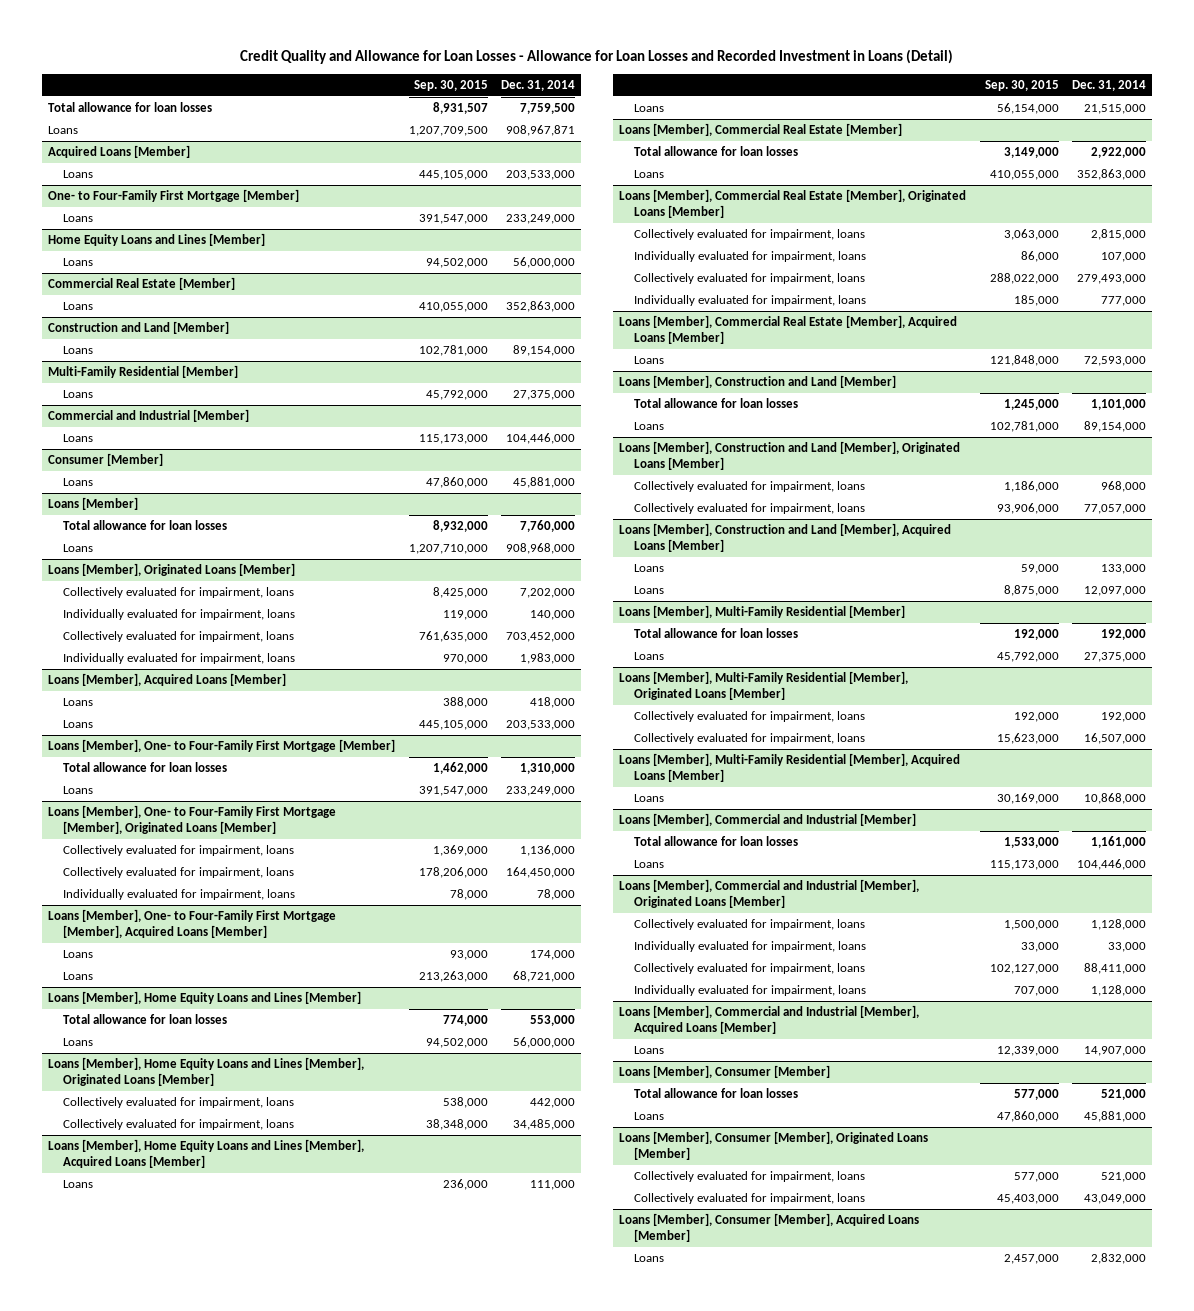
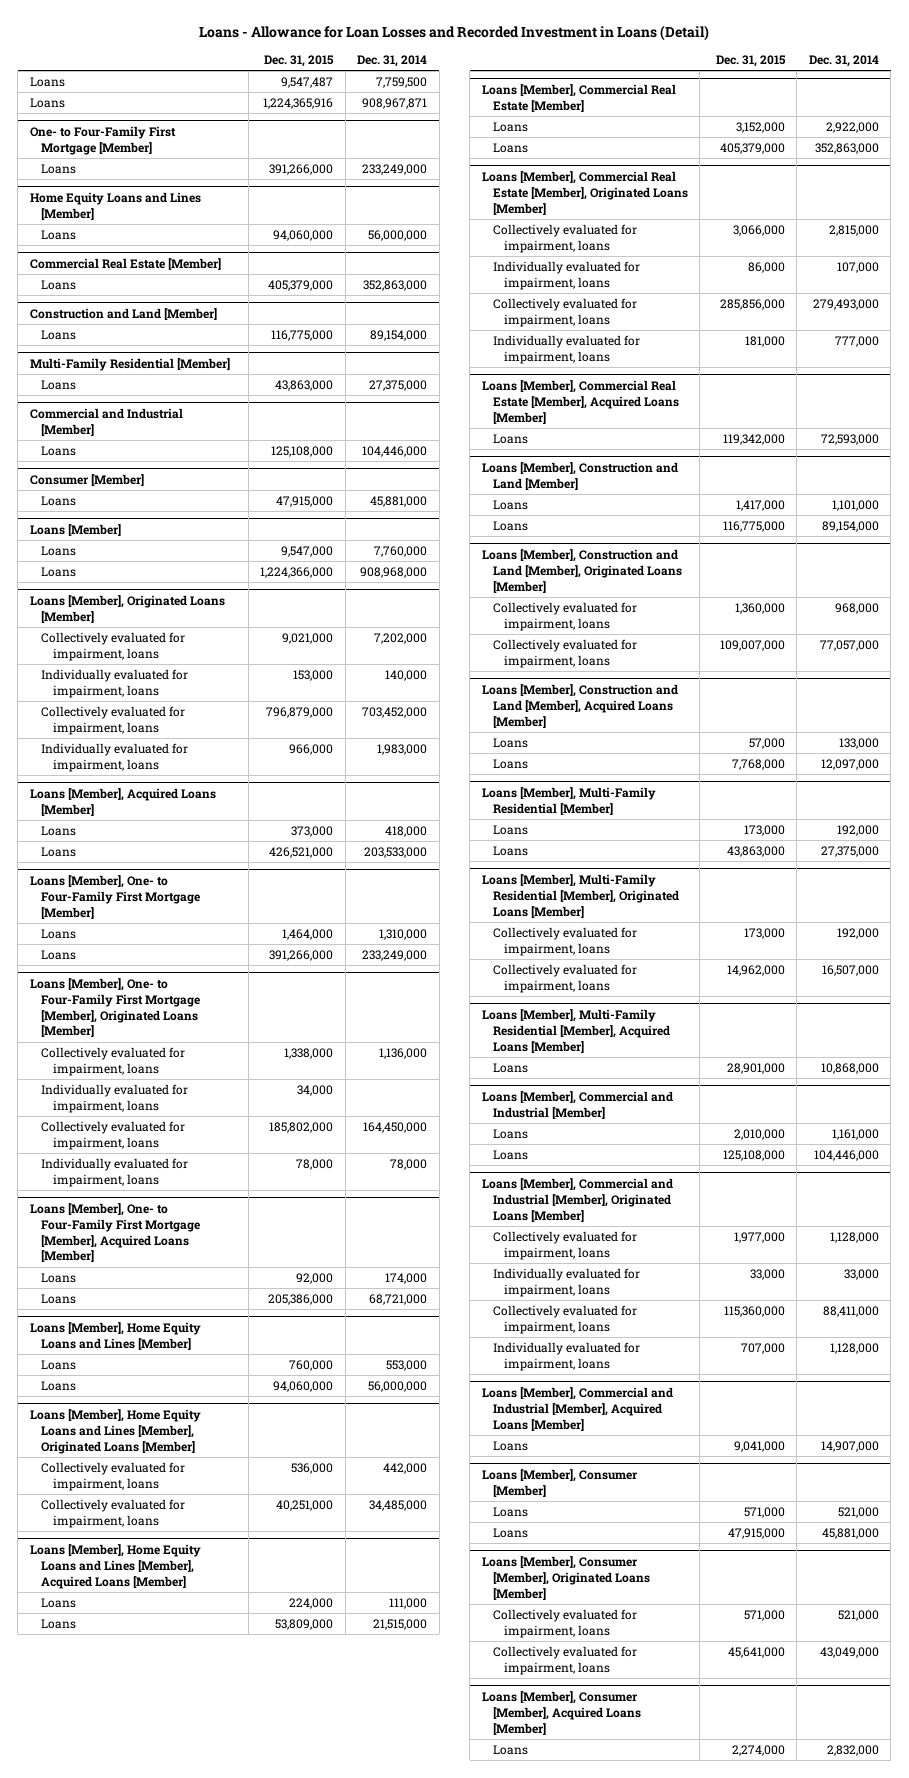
- Credit Quality and Allowance for Loan Losses - Allowance for Loan Losses and Recorded Investment in Loans (Detail)
+ Loans - Allowance for Loan Losses and Recorded Investment in Loans (Detail)
- | Sep. 30, 2015 | Dec. 31, 2014
+ | Dec. 31, 2015 | Dec. 31, 2014
- Total allowance for loan losses | 8,931,507 | 7,759,500
+ Loans | 9,547,487 | 7,759,500
- Acquired Loans [Member]
- Loans | 445,105,000 | 203,533,000
@ Loans [Member]
- Total allowance for loan losses | 8,932,000 | 7,760,000
+ Loans | 9,547,000 | 7,760,000
@ Loans [Member], One- to Four-Family First Mortgage [Member]
- Total allowance for loan losses | 1,462,000 | 1,310,000
+ Loans | 1,464,000 | 1,310,000
@ Loans [Member], One- to Four-Family First Mortgage [Member], Originated Loans [Member]
+ Individually evaluated for impairment, loans | 34,000 |
@ Loans [Member], Home Equity Loans and Lines [Member]
- Total allowance for loan losses | 774,000 | 553,000
+ Loans | 760,000 | 553,000
@ Loans [Member], Commercial Real Estate [Member]
- Total allowance for loan losses | 3,149,000 | 2,922,000
+ Loans | 3,152,000 | 2,922,000
@ Loans [Member], Construction and Land [Member]
- Total allowance for loan losses | 1,245,000 | 1,101,000
+ Loans | 1,417,000 | 1,101,000
@ Loans [Member], Multi-Family Residential [Member]
- Total allowance for loan losses | 192,000 | 192,000
+ Loans | 173,000 | 192,000
@ Loans [Member], Commercial and Industrial [Member]
- Total allowance for loan losses | 1,533,000 | 1,161,000
+ Loans | 2,010,000 | 1,161,000
@ Loans [Member], Consumer [Member]
- Total allowance for loan losses | 577,000 | 521,000
+ Loans | 571,000 | 521,000

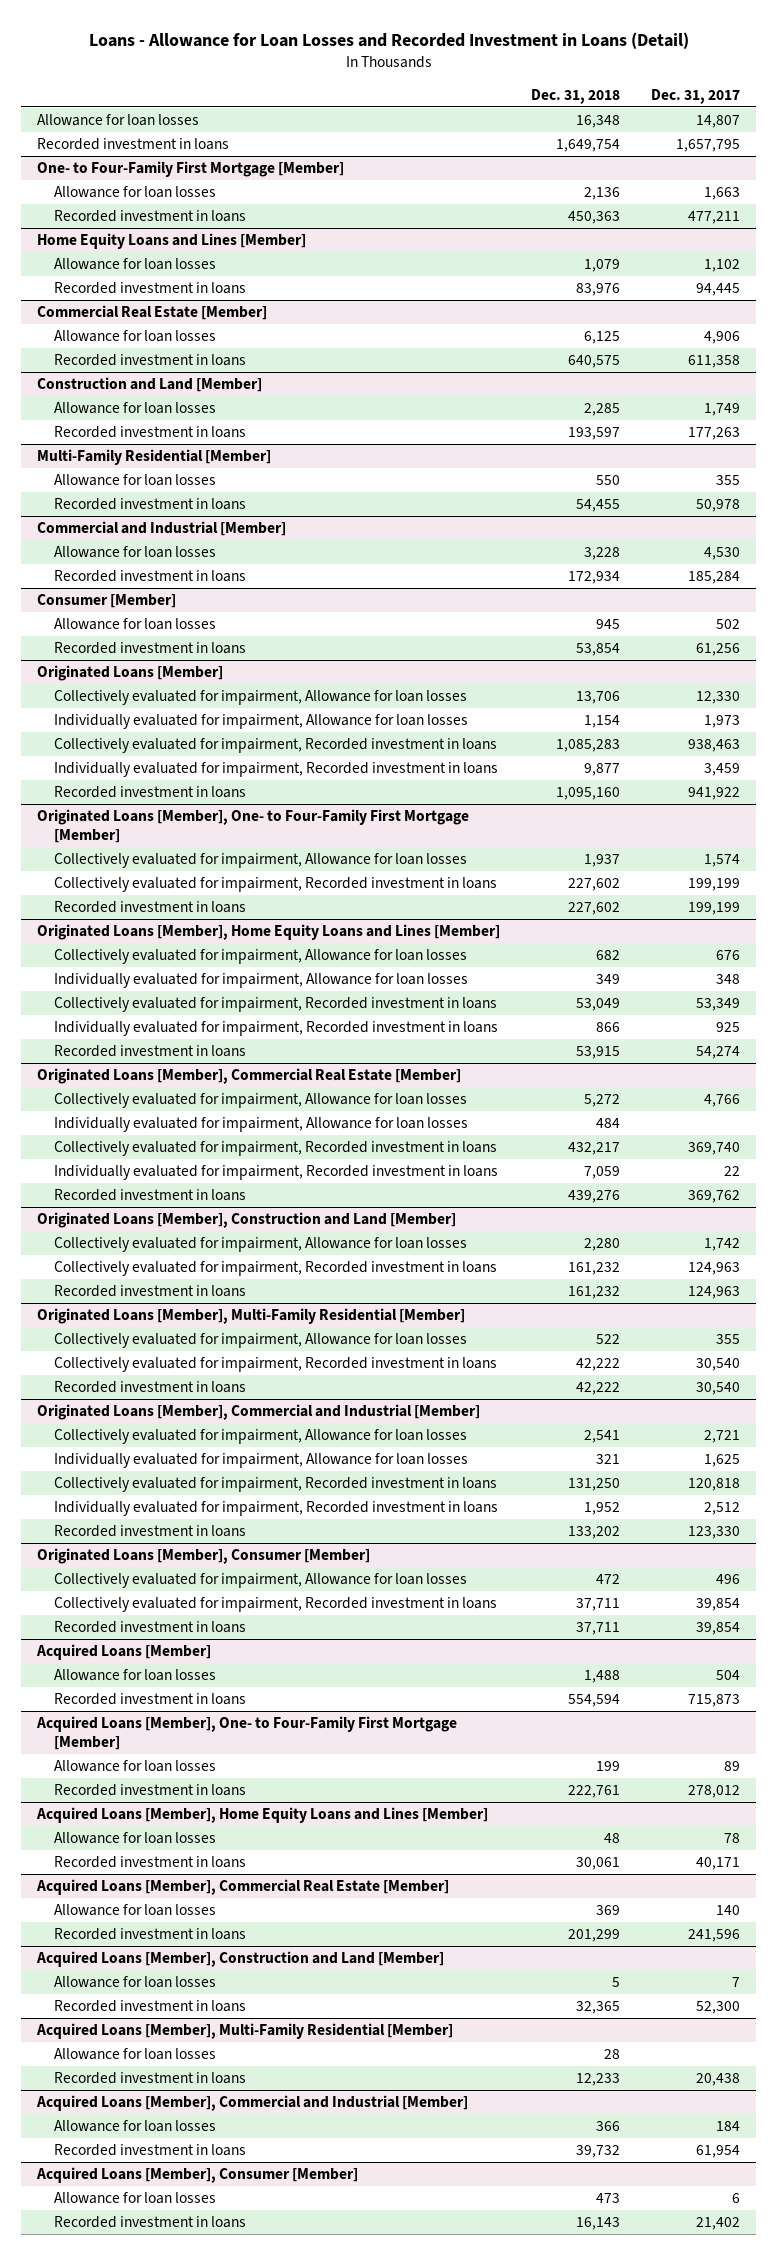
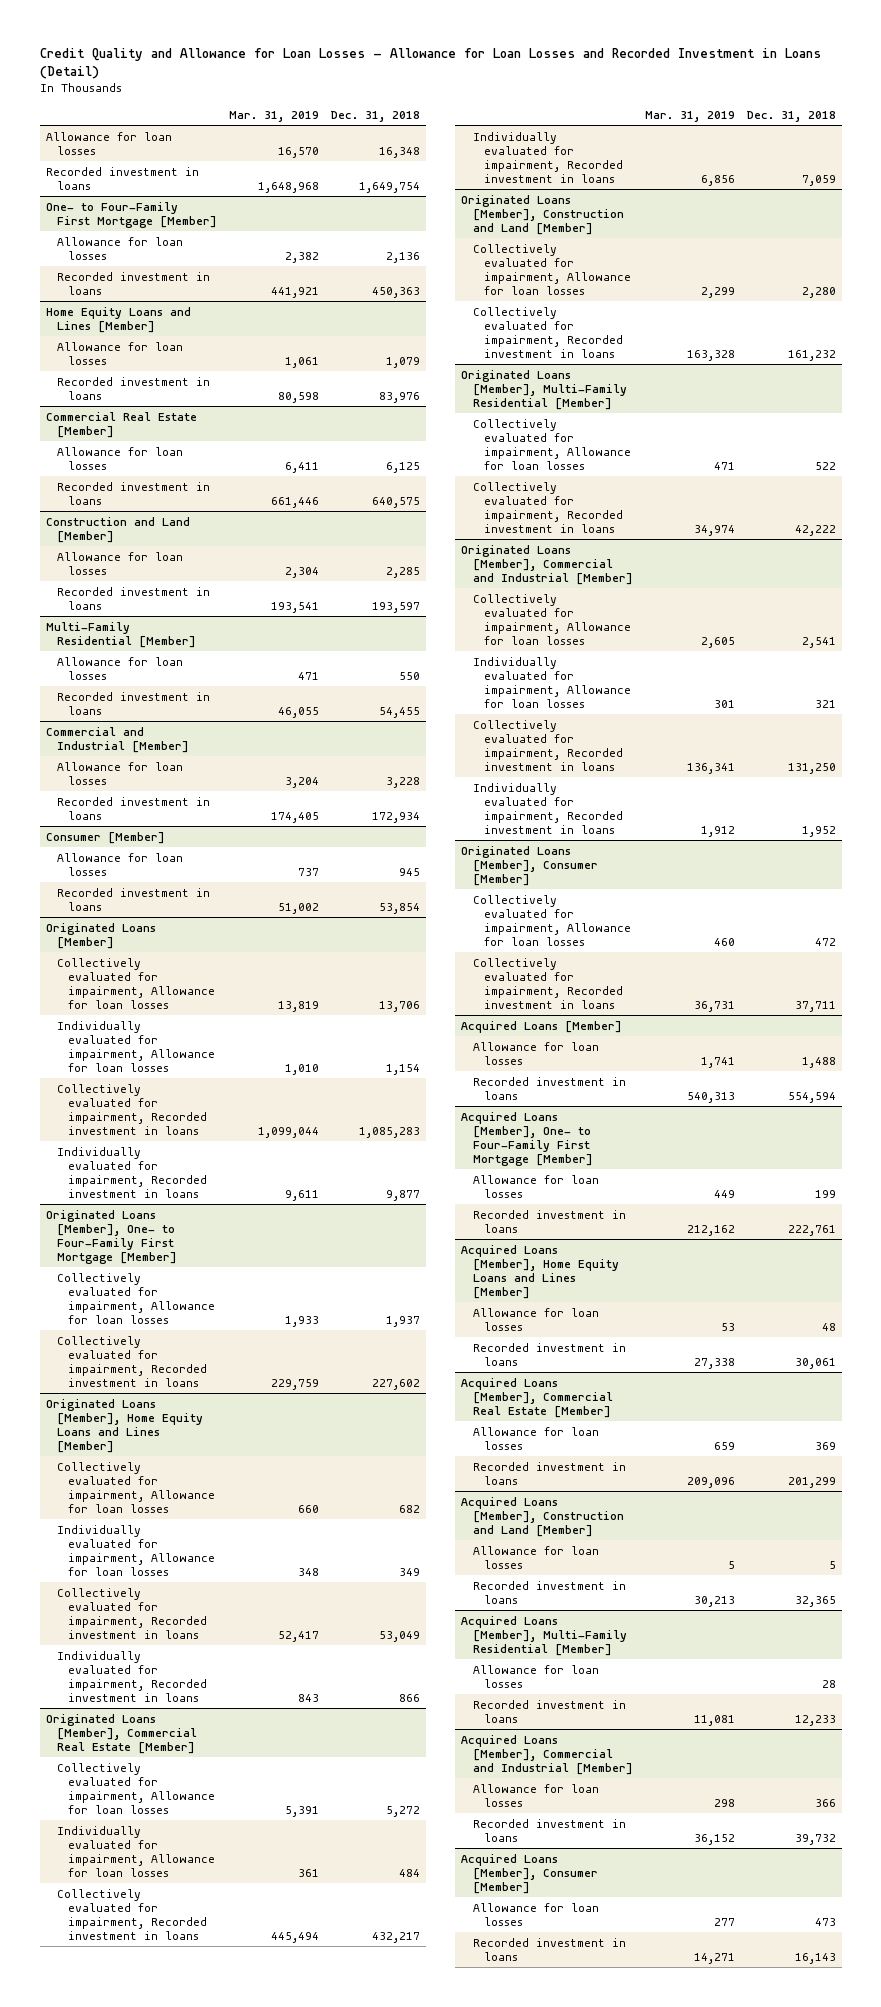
- Loans - Allowance for Loan Losses and Recorded Investment in Loans (Detail)
+ Credit Quality and Allowance for Loan Losses - Allowance for Loan Losses and Recorded Investment in Loans (Detail)
- | Dec. 31, 2018 | Dec. 31, 2017
+ | Mar. 31, 2019 | Dec. 31, 2018
@ Originated Loans [Member]
- Recorded investment in loans | 1,095,160 | 941,922
@ Originated Loans [Member], One- to Four-Family First Mortgage [Member]
- Recorded investment in loans | 227,602 | 199,199
@ Originated Loans [Member], Home Equity Loans and Lines [Member]
- Recorded investment in loans | 53,915 | 54,274
@ Originated Loans [Member], Commercial Real Estate [Member]
- Recorded investment in loans | 439,276 | 369,762
@ Originated Loans [Member], Construction and Land [Member]
- Recorded investment in loans | 161,232 | 124,963
@ Originated Loans [Member], Multi-Family Residential [Member]
- Recorded investment in loans | 42,222 | 30,540
@ Originated Loans [Member], Commercial and Industrial [Member]
- Recorded investment in loans | 133,202 | 123,330
@ Originated Loans [Member], Consumer [Member]
- Recorded investment in loans | 37,711 | 39,854

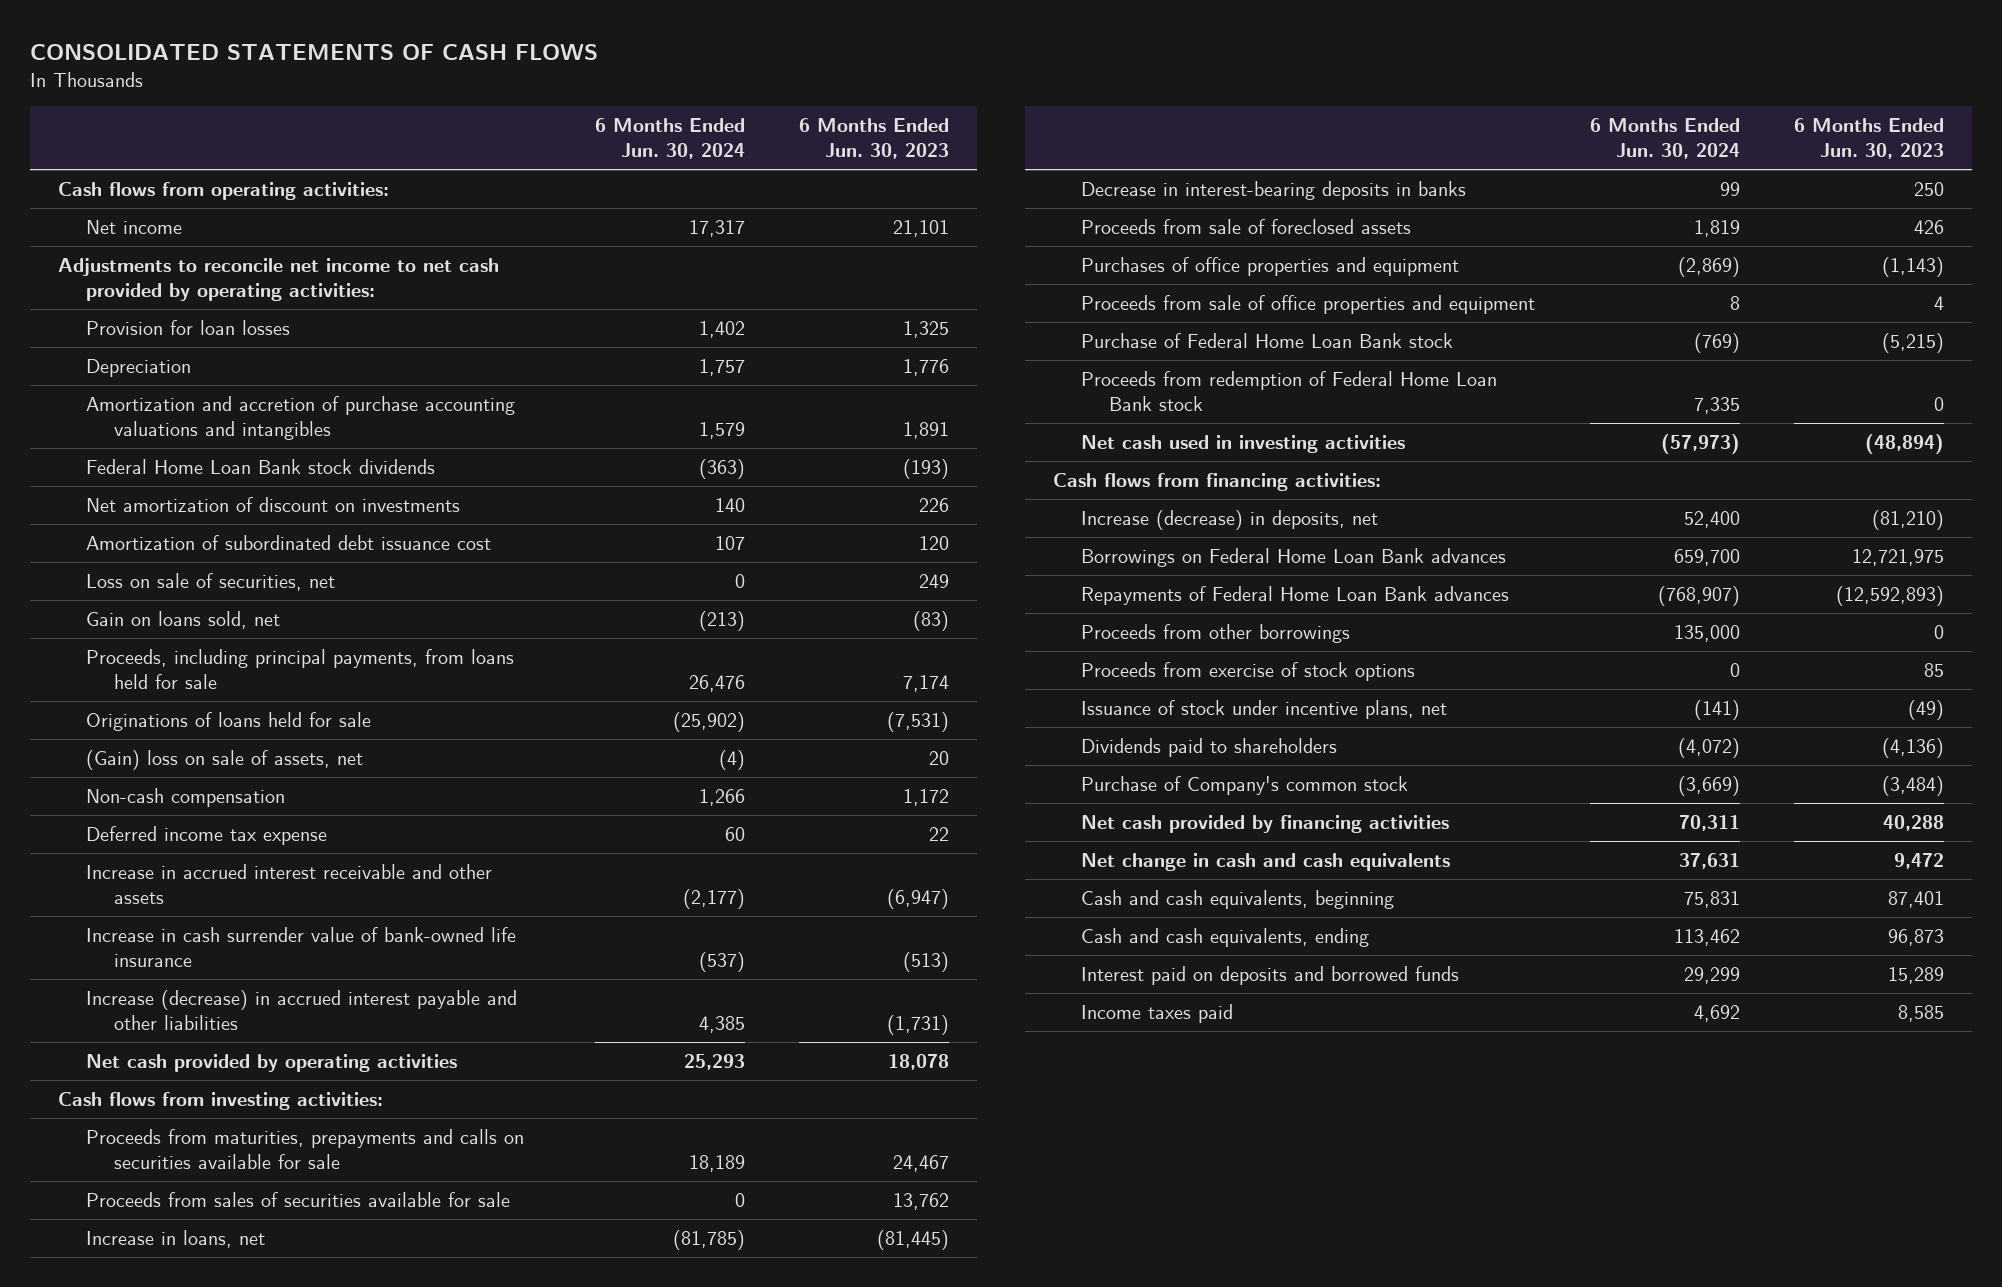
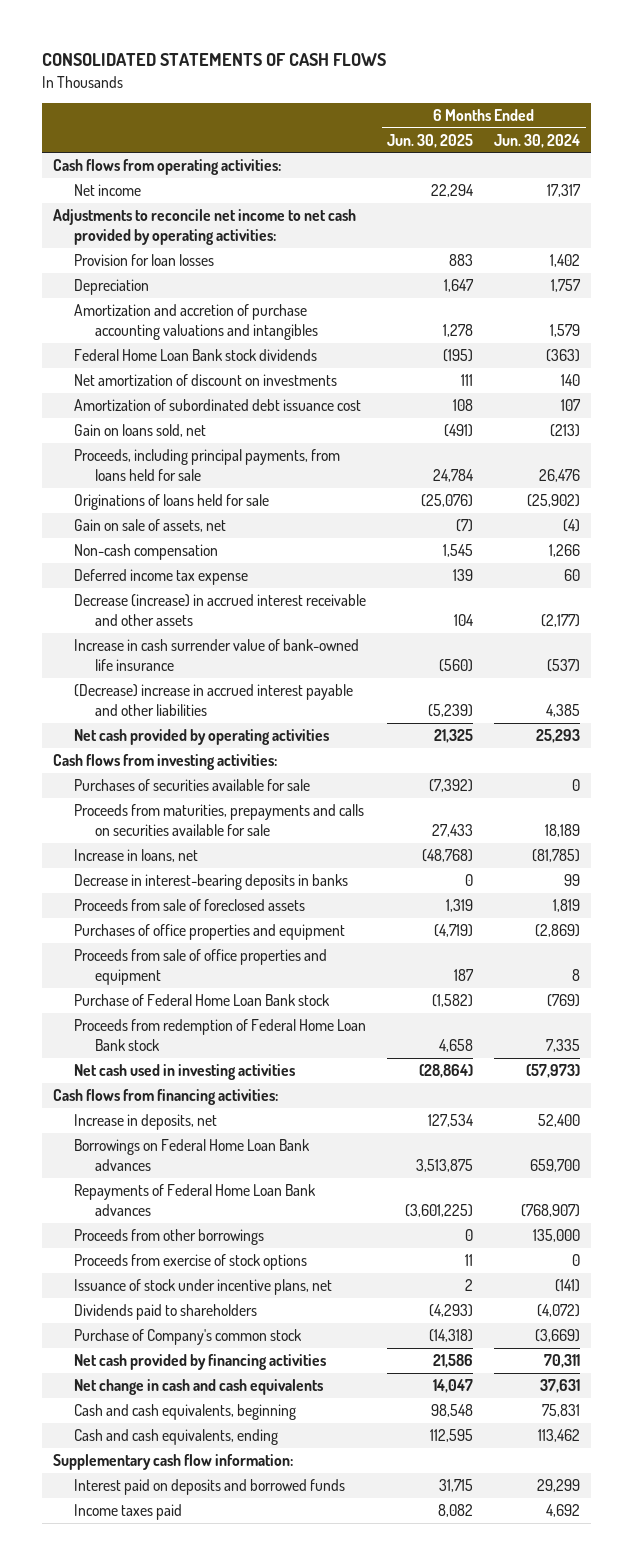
- | 6 Months Ended Jun. 30, 2024 | 6 Months Ended Jun. 30, 2023
+ | 6 Months Ended Jun. 30, 2025 | 6 Months Ended Jun. 30, 2024
- Loss on sale of securities, net | 0 | 249
- (Gain) loss on sale of assets, net | (4) | 20
+ Gain on sale of assets, net | (7) | (4)
- Increase in accrued interest receivable and other assets | (2,177) | (6,947)
+ Decrease (increase) in accrued interest receivable and other assets | 104 | (2,177)
- Increase (decrease) in accrued interest payable and other liabilities | 4,385 | (1,731)
+ (Decrease) increase in accrued interest payable and other liabilities | (5,239) | 4,385
+ Purchases of securities available for sale | (7,392) | 0
- Proceeds from sales of securities available for sale | 0 | 13,762
- Increase (decrease) in deposits, net | 52,400 | (81,210)
+ Increase in deposits, net | 127,534 | 52,400
+ Supplementary cash flow information:

